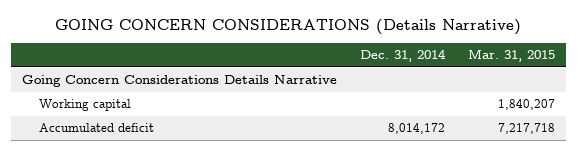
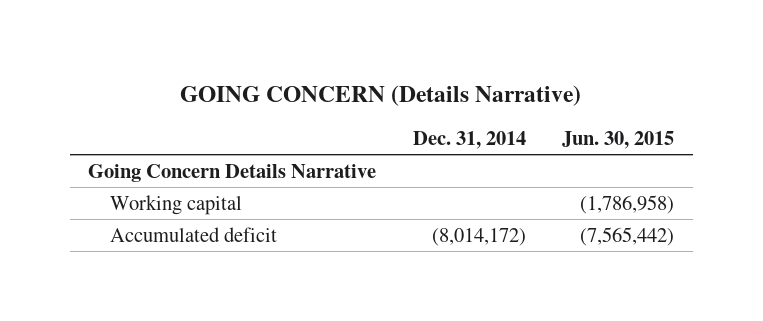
- GOING CONCERN CONSIDERATIONS (Details Narrative)
+ GOING CONCERN (Details Narrative)
- | Dec. 31, 2014 | Mar. 31, 2015
+ | Dec. 31, 2014 | Jun. 30, 2015
- Going Concern Considerations Details Narrative
+ Going Concern Details Narrative
- Accumulated deficit | 8,014,172 | 7,217,718
+ Accumulated deficit | (8,014,172) | (7,565,442)

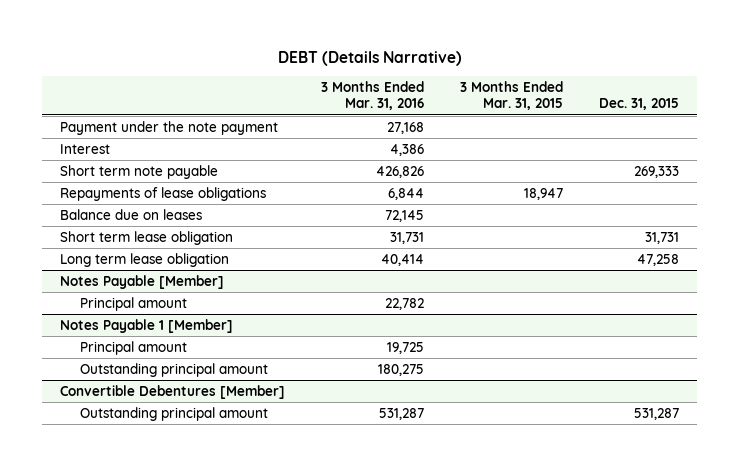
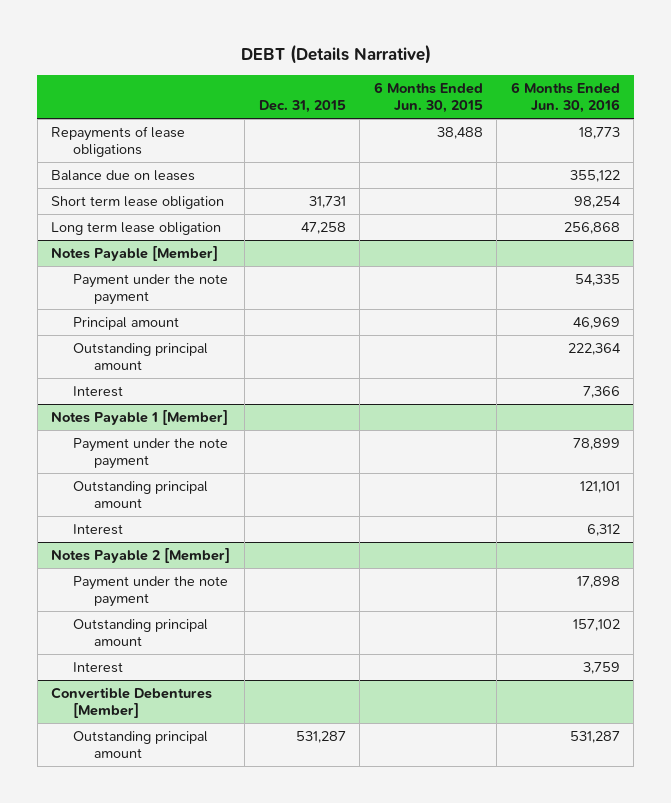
- | 3 Months Ended Mar. 31, 2016 | 3 Months Ended Mar. 31, 2015 | Dec. 31, 2015
+ | Dec. 31, 2015 | 6 Months Ended Jun. 30, 2015 | 6 Months Ended Jun. 30, 2016
- Payment under the note payment | 27,168 | |
- Interest | 4,386 | |
- Short term note payable | 426,826 | | 269,333
@ Notes Payable [Member]
+ Payment under the note payment | | | 54,335
+ Outstanding principal amount | | | 222,364
+ Interest | | | 7,366
@ Notes Payable 1 [Member]
- Principal amount | 19,725 | |
+ Payment under the note payment | | | 78,899
+ Interest | | | 6,312
+ Notes Payable 2 [Member]
+ Payment under the note payment | | | 17,898
+ Outstanding principal amount | | | 157,102
+ Interest | | | 3,759

